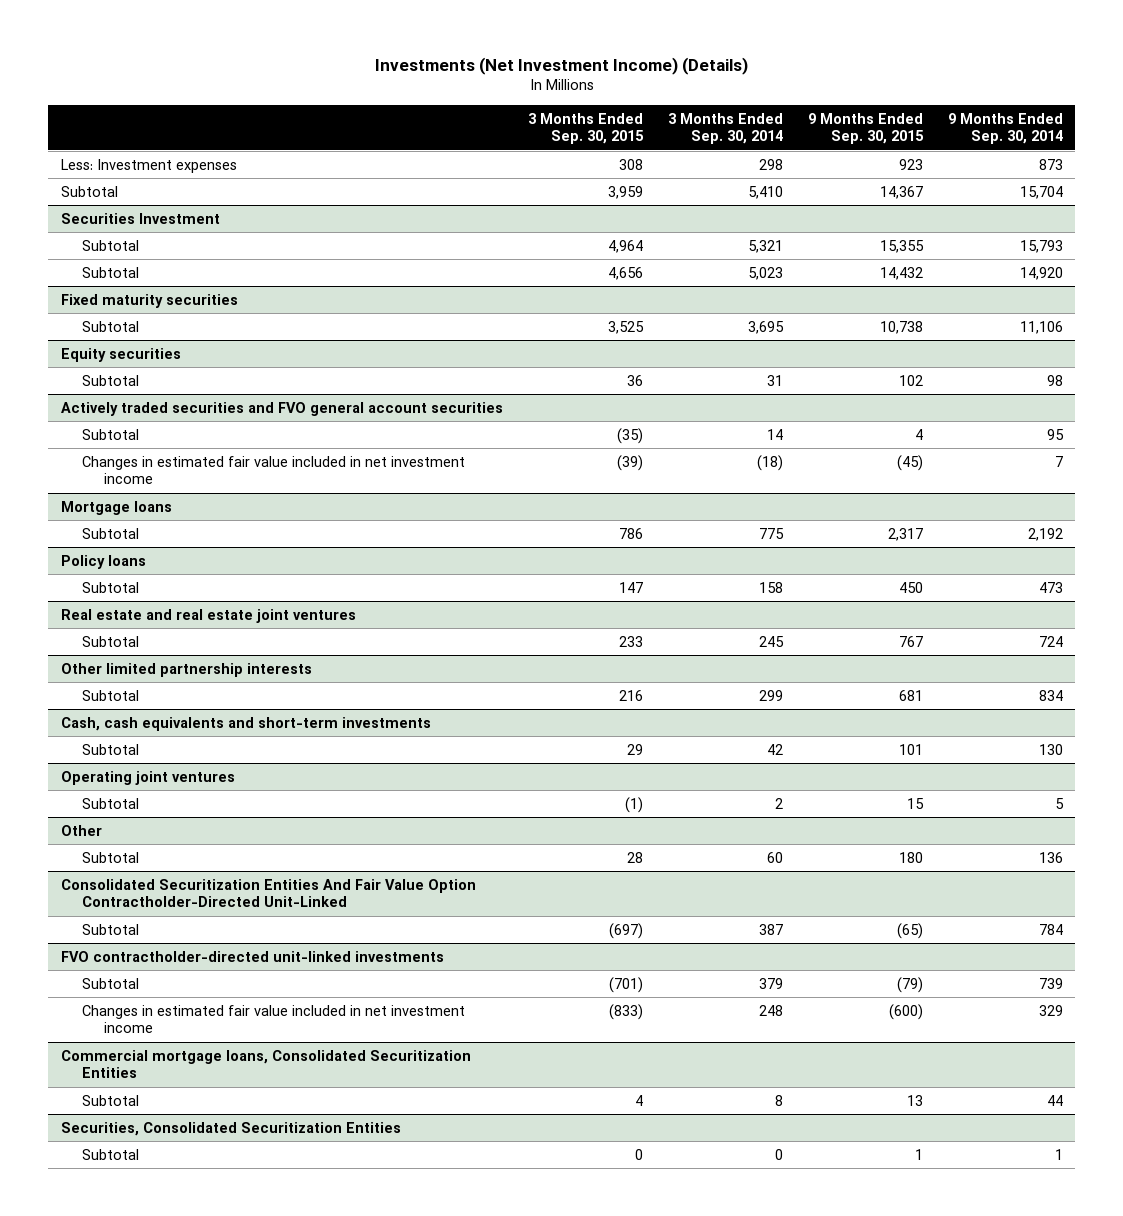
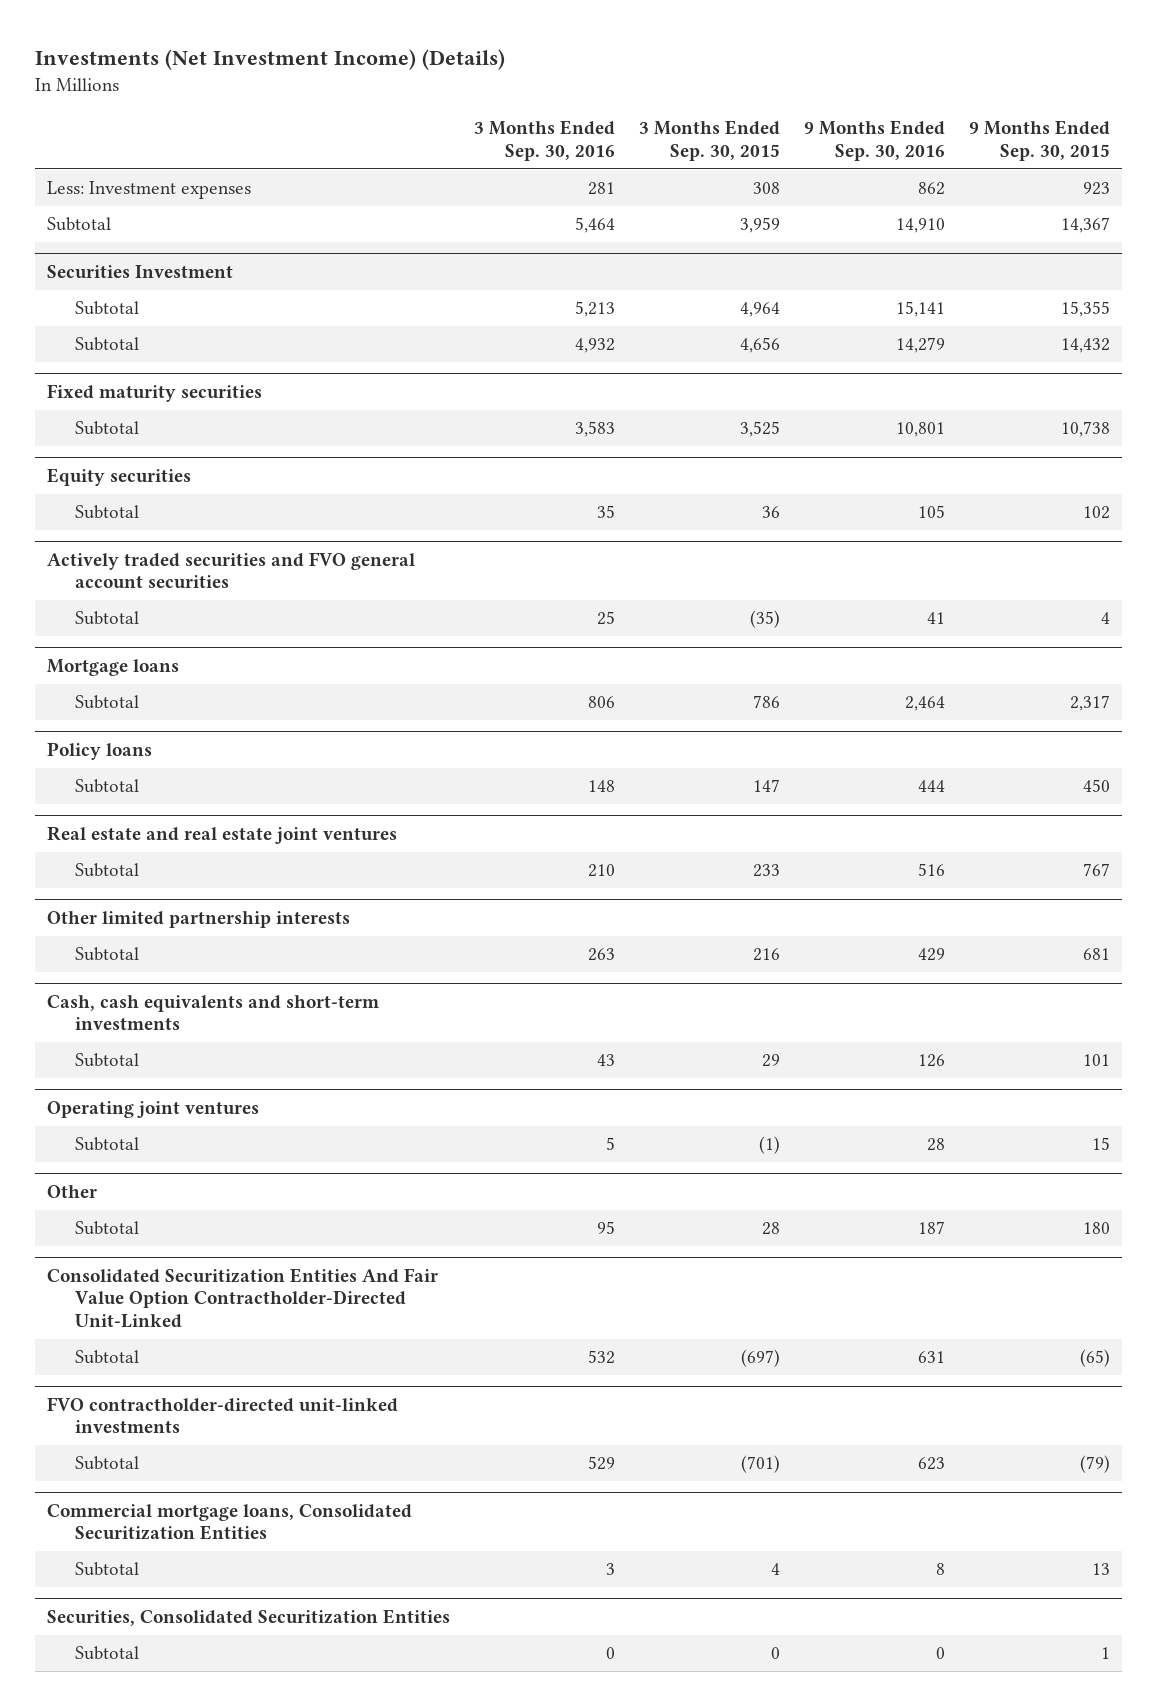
- | 3 Months Ended Sep. 30, 2015 | 3 Months Ended Sep. 30, 2014 | 9 Months Ended Sep. 30, 2015 | 9 Months Ended Sep. 30, 2014
+ | 3 Months Ended Sep. 30, 2016 | 3 Months Ended Sep. 30, 2015 | 9 Months Ended Sep. 30, 2016 | 9 Months Ended Sep. 30, 2015
@ Actively traded securities and FVO general account securities
- Changes in estimated fair value included in net investment income | (39) | (18) | (45) | 7
@ FVO contractholder-directed unit-linked investments
- Changes in estimated fair value included in net investment income | (833) | 248 | (600) | 329

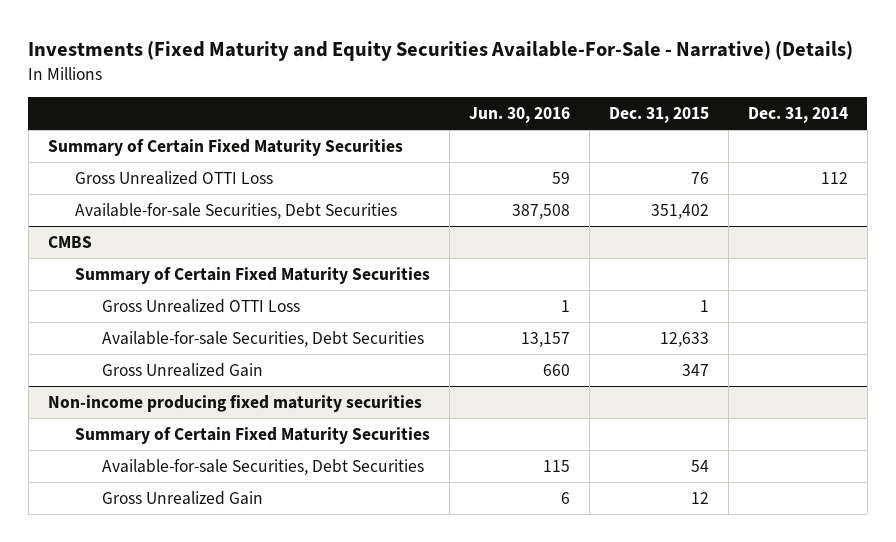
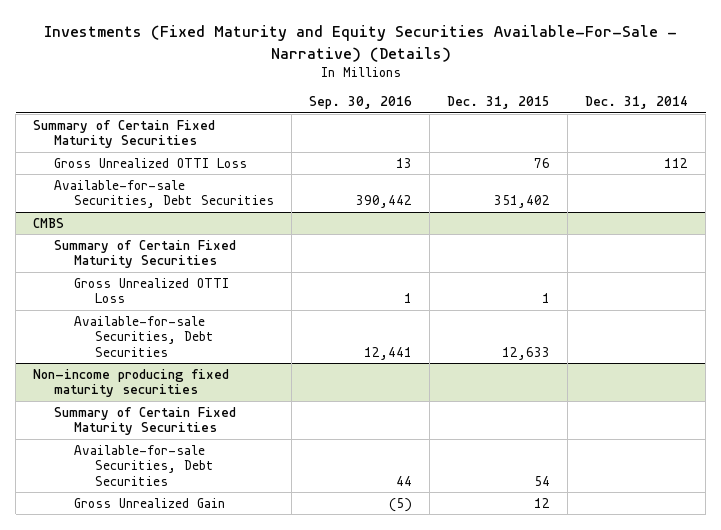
- | Jun. 30, 2016 | Dec. 31, 2015 | Dec. 31, 2014
+ | Sep. 30, 2016 | Dec. 31, 2015 | Dec. 31, 2014
@ CMBS
- Gross Unrealized Gain | 660 | 347 |

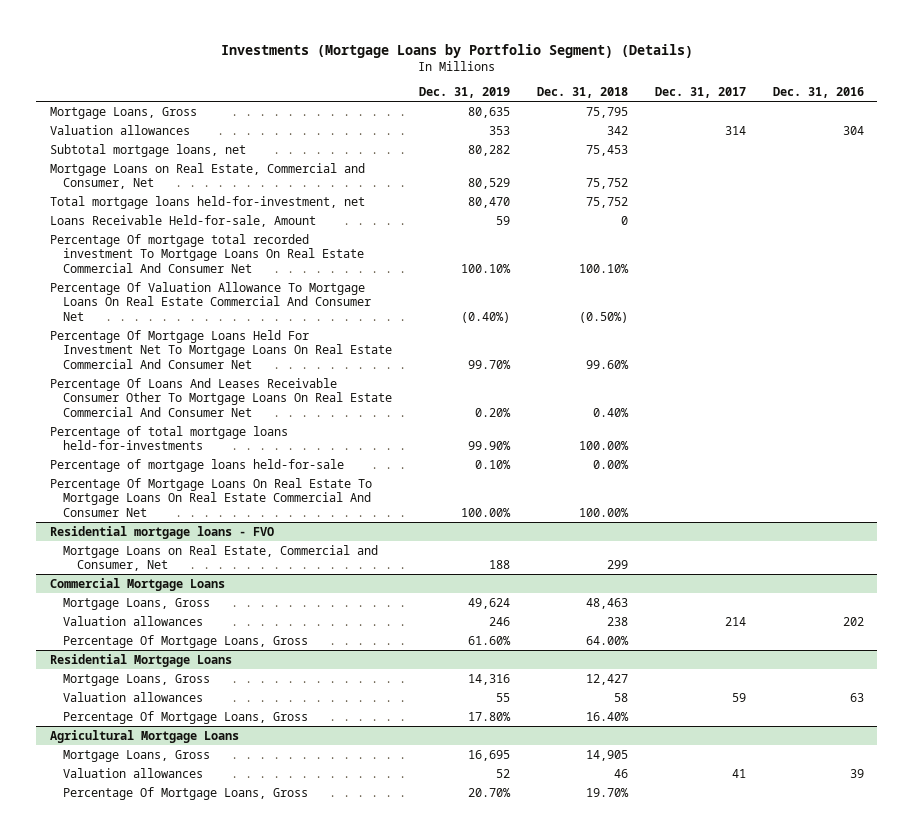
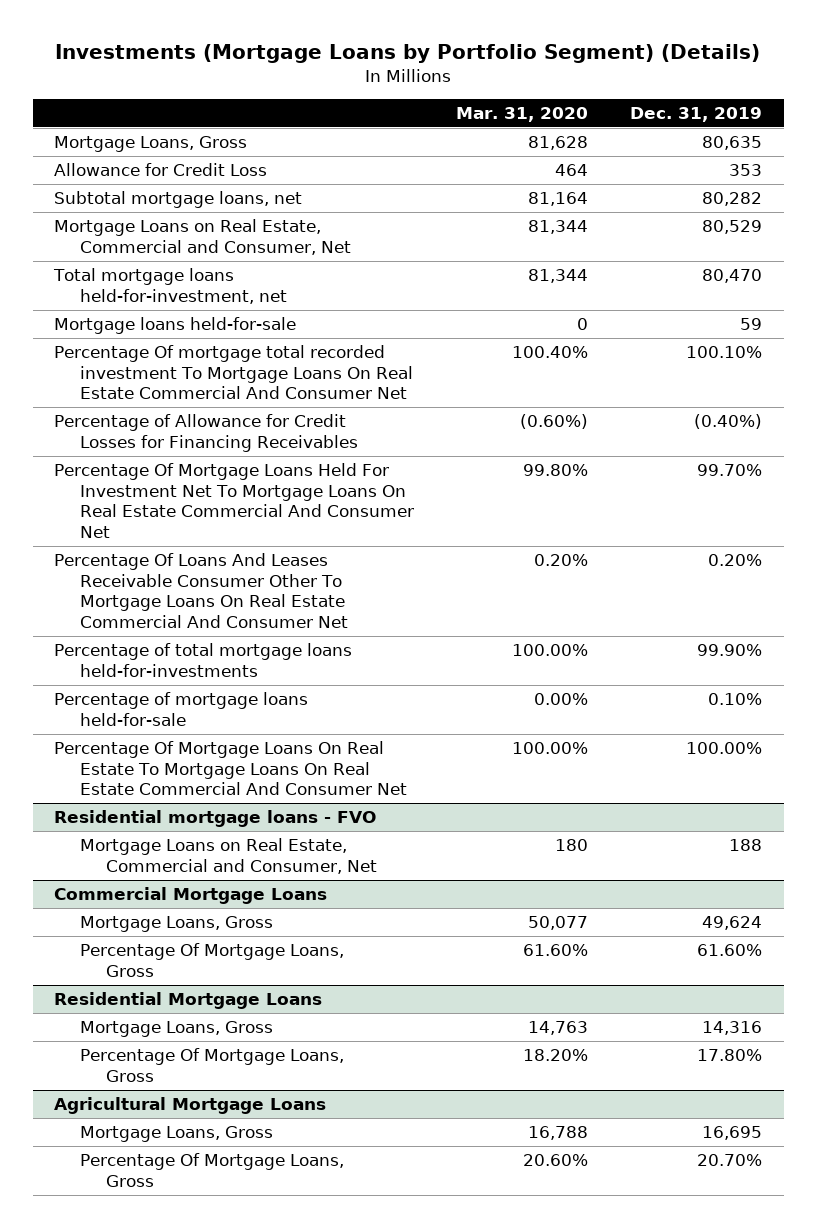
- | Dec. 31, 2019 | Dec. 31, 2018 | Dec. 31, 2017 | Dec. 31, 2016
+ | Mar. 31, 2020 | Dec. 31, 2019
- Valuation allowances | 353 | 342 | 314 | 304
+ Allowance for Credit Loss | 464 | 353
- Loans Receivable Held-for-sale, Amount | 59 | 0 | |
+ Mortgage loans held-for-sale | 0 | 59
- Percentage Of Valuation Allowance To Mortgage Loans On Real Estate Commercial And Consumer Net | (0.40%) | (0.50%) | |
+ Percentage of Allowance for Credit Losses for Financing Receivables | (0.60%) | (0.40%)
@ Commercial Mortgage Loans
- Valuation allowances | 246 | 238 | 214 | 202
@ Residential Mortgage Loans
- Valuation allowances | 55 | 58 | 59 | 63
@ Agricultural Mortgage Loans
- Valuation allowances | 52 | 46 | 41 | 39

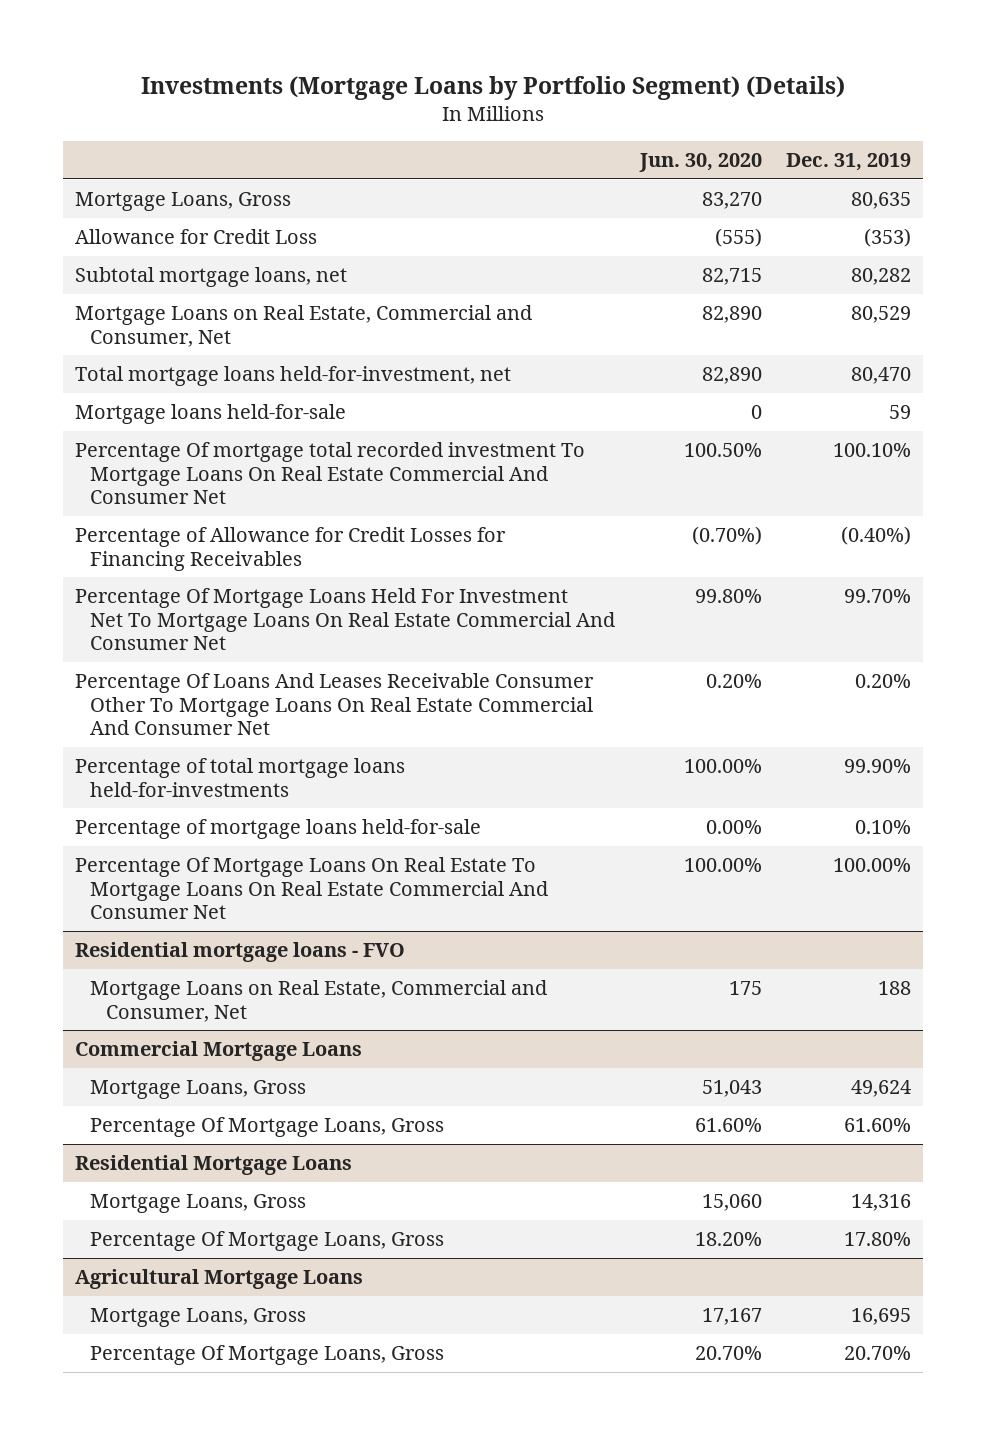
- | Mar. 31, 2020 | Dec. 31, 2019
+ | Jun. 30, 2020 | Dec. 31, 2019
- Allowance for Credit Loss | 464 | 353
+ Allowance for Credit Loss | (555) | (353)

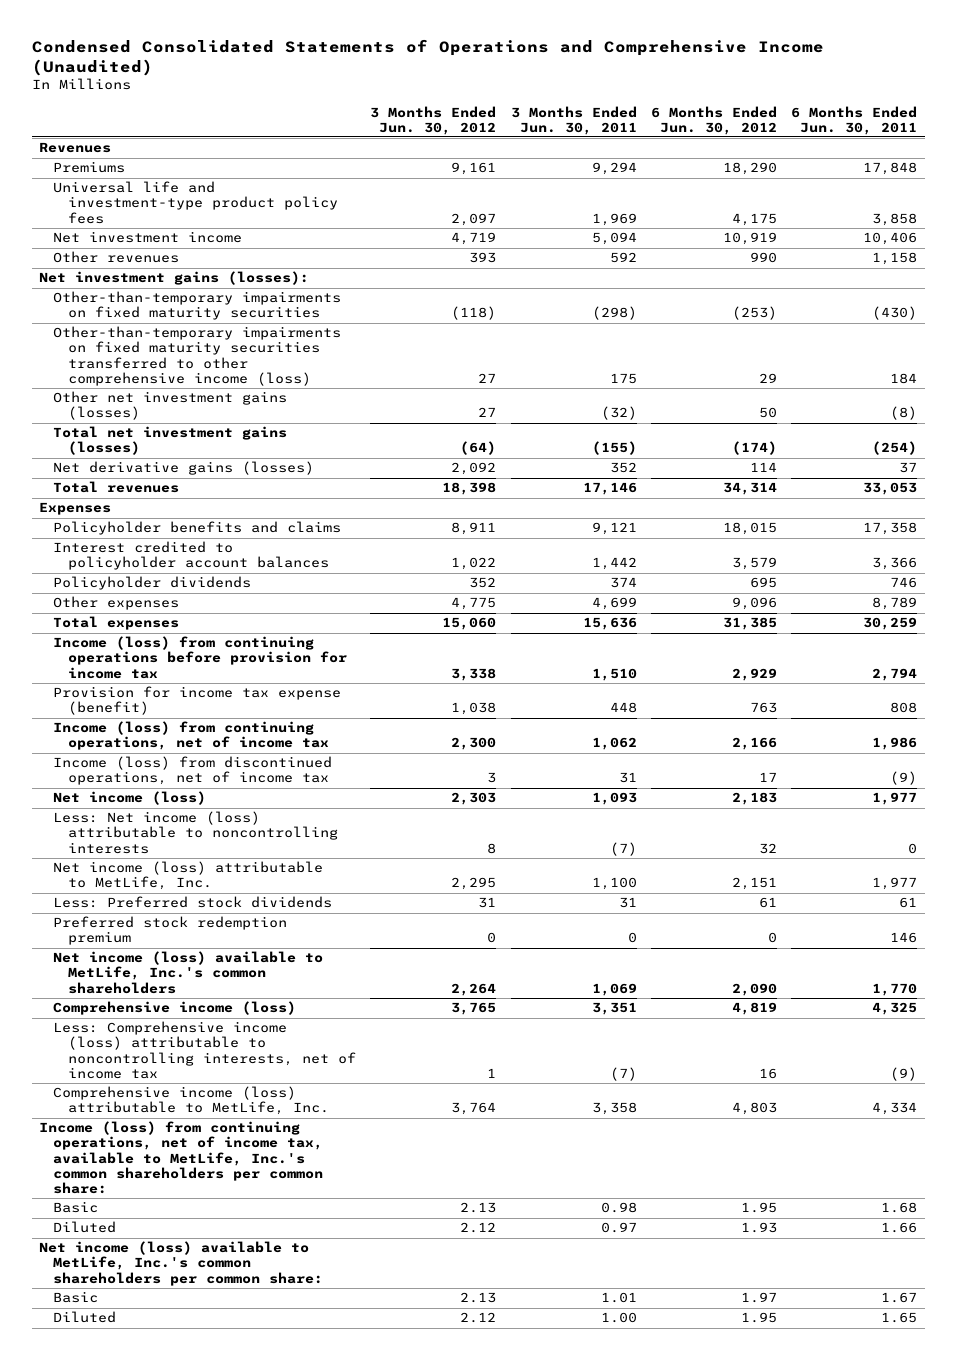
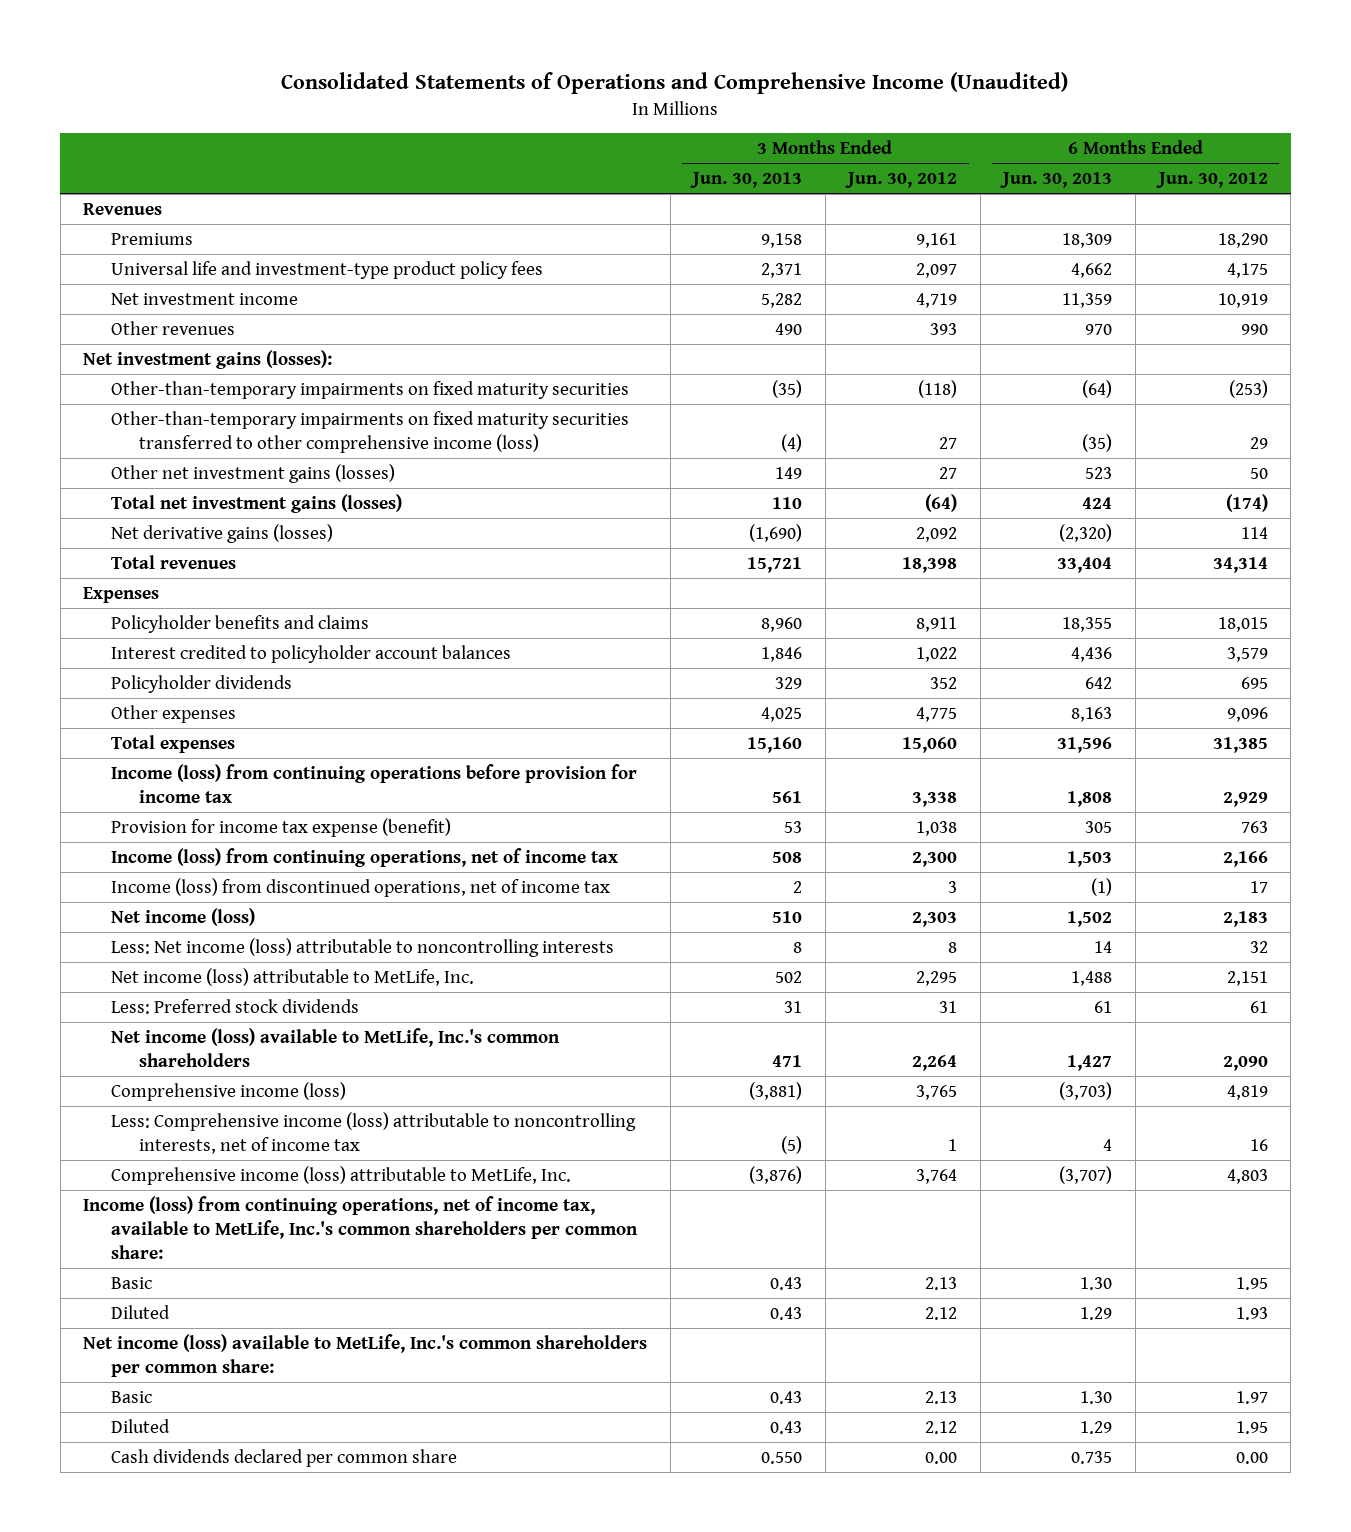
- Condensed Consolidated Statements of Operations and Comprehensive Income (Unaudited)
+ Consolidated Statements of Operations and Comprehensive Income (Unaudited)
- | 3 Months Ended Jun. 30, 2012 | 3 Months Ended Jun. 30, 2011 | 6 Months Ended Jun. 30, 2012 | 6 Months Ended Jun. 30, 2011
+ | 3 Months Ended Jun. 30, 2013 | 3 Months Ended Jun. 30, 2012 | 6 Months Ended Jun. 30, 2013 | 6 Months Ended Jun. 30, 2012
- Preferred stock redemption premium | 0 | 0 | 0 | 146
+ Cash dividends declared per common share | 0.550 | 0.00 | 0.735 | 0.00

